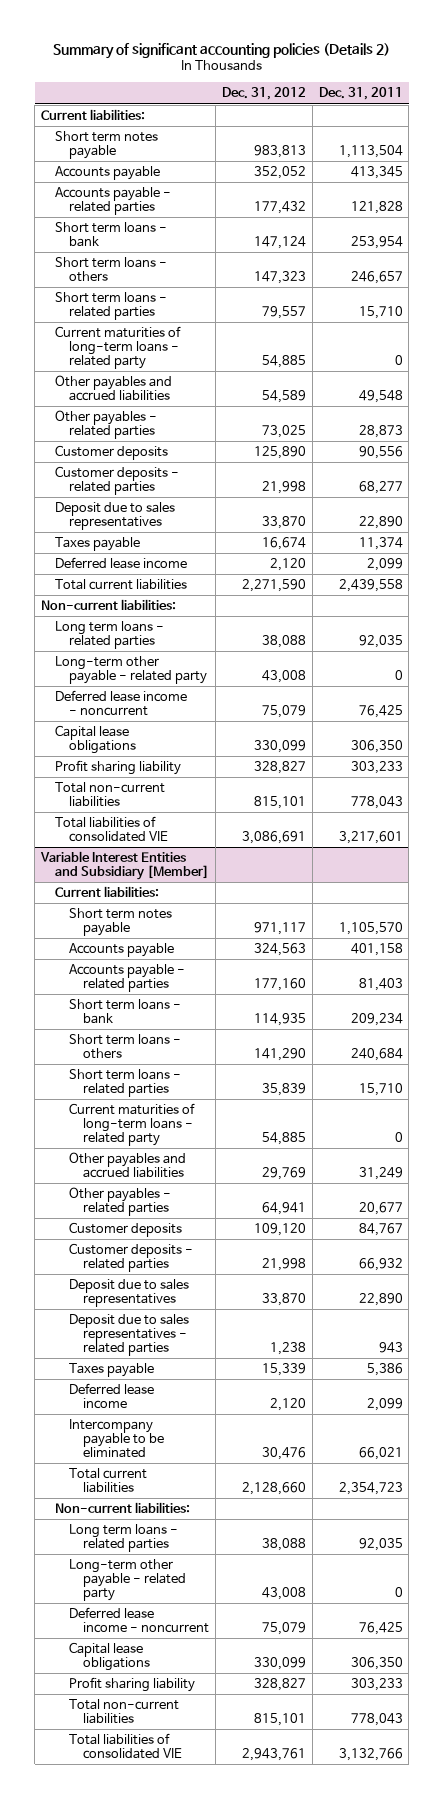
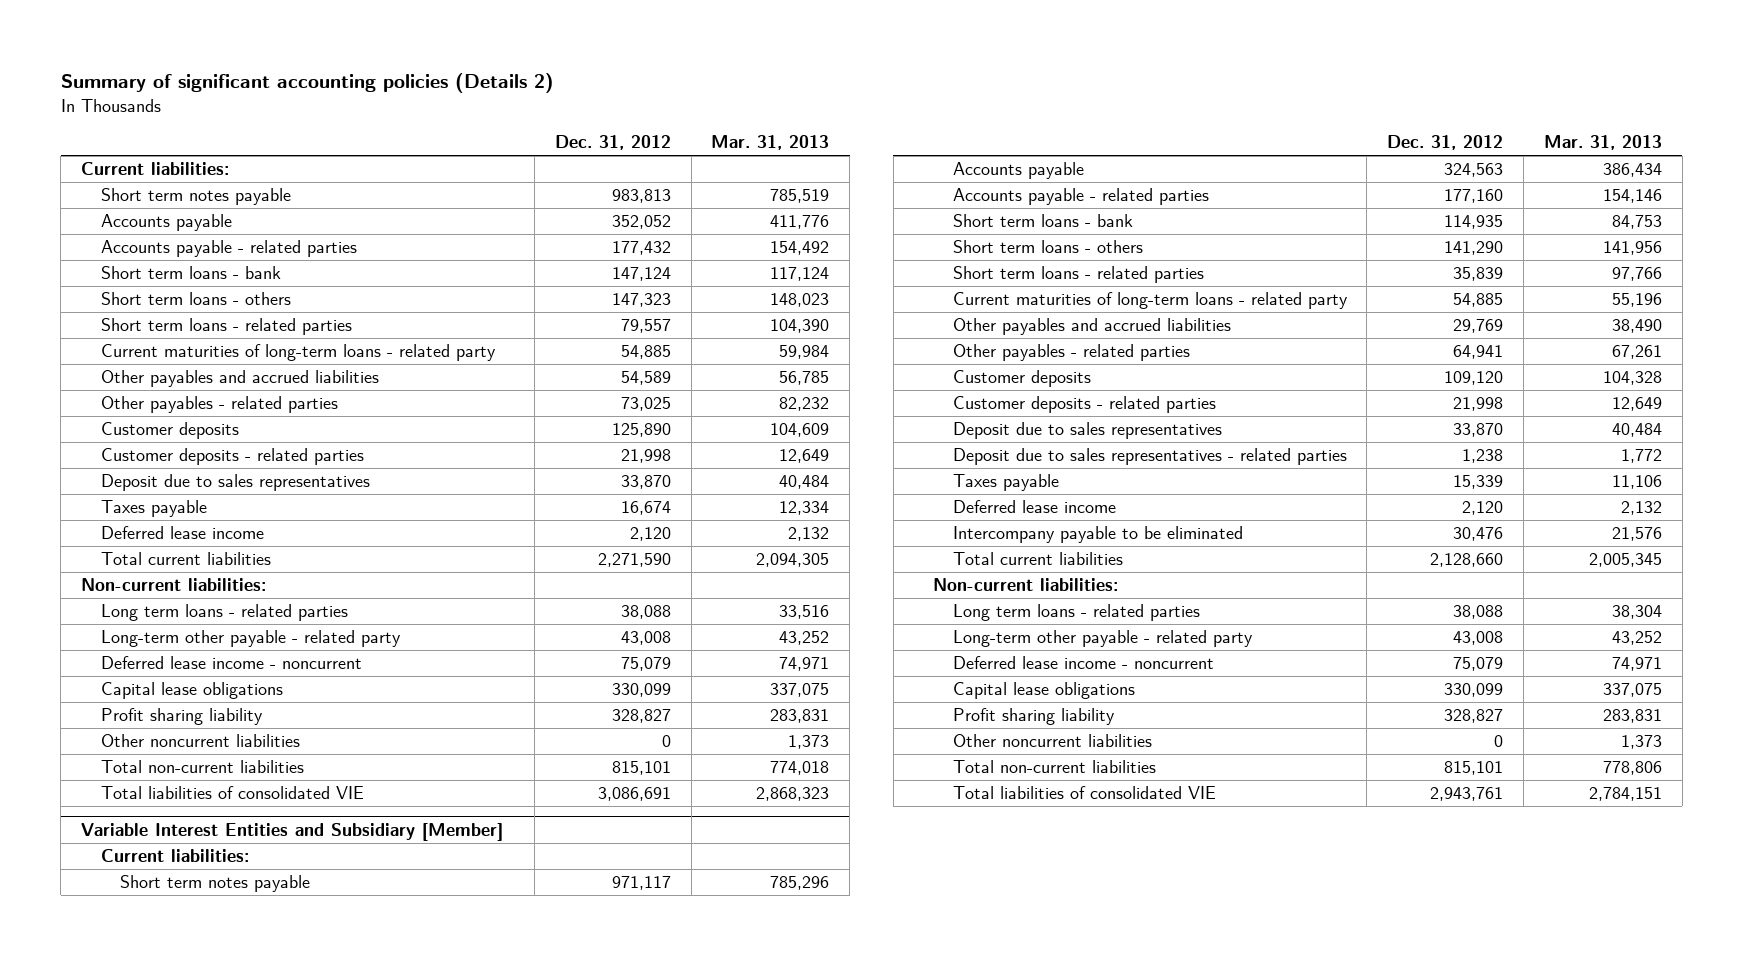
- | Dec. 31, 2012 | Dec. 31, 2011
+ | Dec. 31, 2012 | Mar. 31, 2013
+ Other noncurrent liabilities | 0 | 1,373
@ Variable Interest Entities and Subsidiary [Member]
+ Other noncurrent liabilities | 0 | 1,373

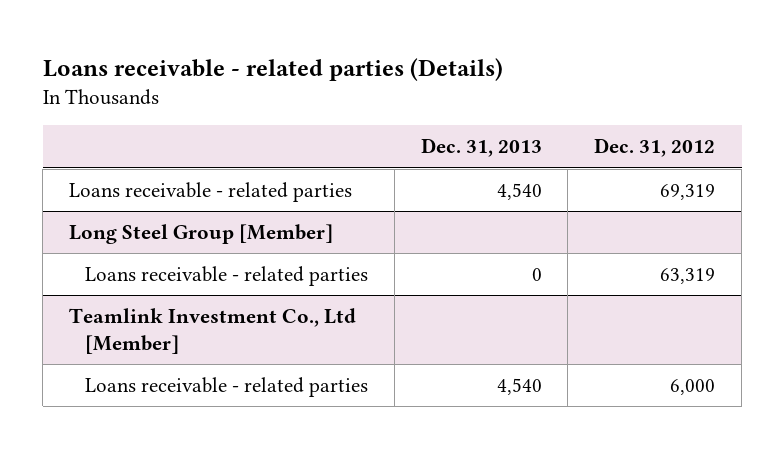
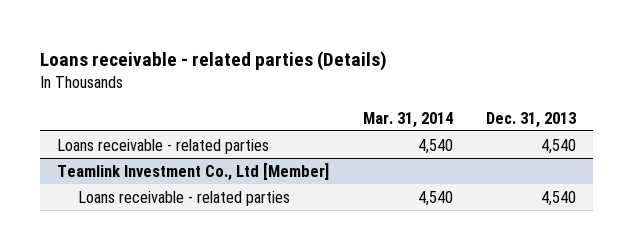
- | Dec. 31, 2013 | Dec. 31, 2012
+ | Mar. 31, 2014 | Dec. 31, 2013
- Long Steel Group [Member]
- Loans receivable - related parties | 0 | 63,319

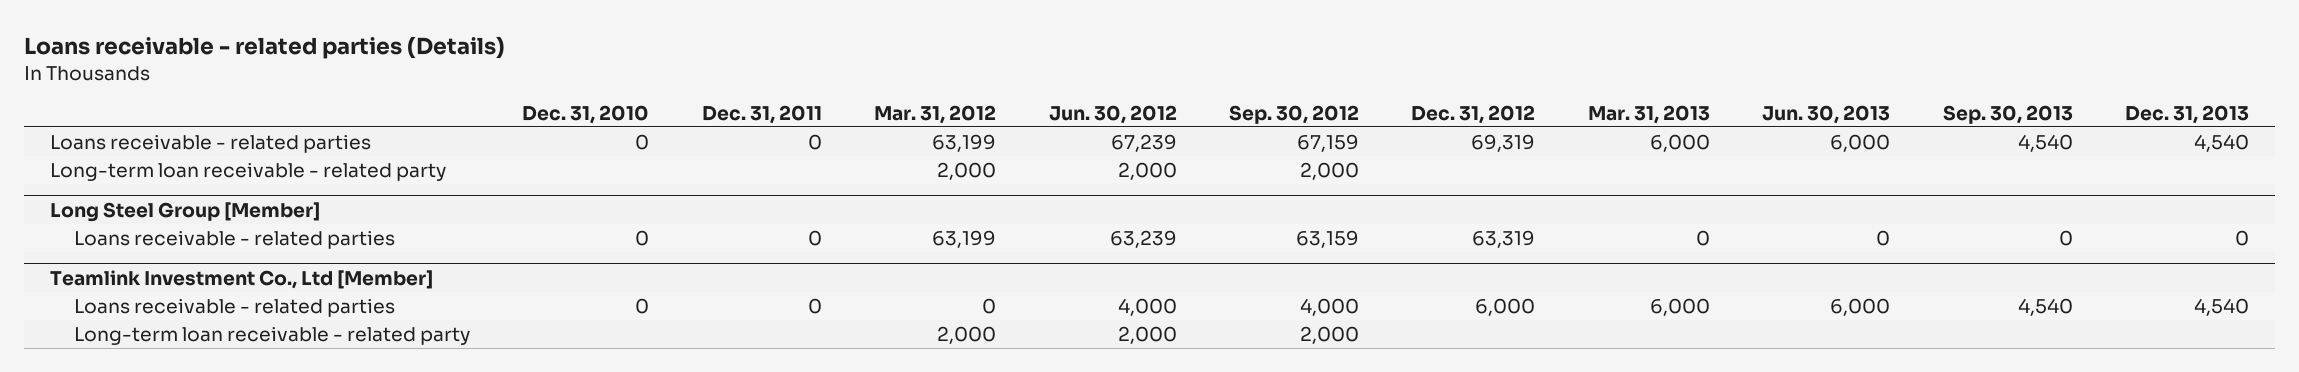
- | Mar. 31, 2014 | Dec. 31, 2013
+ | Dec. 31, 2010 | Dec. 31, 2011 | Mar. 31, 2012 | Jun. 30, 2012 | Sep. 30, 2012 | Dec. 31, 2012 | Mar. 31, 2013 | Jun. 30, 2013 | Sep. 30, 2013 | Dec. 31, 2013
+ Long-term loan receivable - related party | | | 2,000 | 2,000 | 2,000 | | | | |
+ Long Steel Group [Member]
+ Loans receivable - related parties | 0 | 0 | 63,199 | 63,239 | 63,159 | 63,319 | 0 | 0 | 0 | 0
@ Teamlink Investment Co., Ltd [Member]
+ Long-term loan receivable - related party | | | 2,000 | 2,000 | 2,000 | | | | |

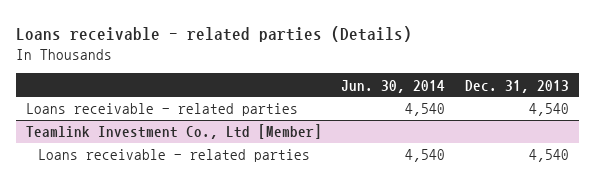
- | Dec. 31, 2010 | Dec. 31, 2011 | Mar. 31, 2012 | Jun. 30, 2012 | Sep. 30, 2012 | Dec. 31, 2012 | Mar. 31, 2013 | Jun. 30, 2013 | Sep. 30, 2013 | Dec. 31, 2013
+ | Jun. 30, 2014 | Dec. 31, 2013
- Long-term loan receivable - related party | | | 2,000 | 2,000 | 2,000 | | | | |
- Long Steel Group [Member]
- Loans receivable - related parties | 0 | 0 | 63,199 | 63,239 | 63,159 | 63,319 | 0 | 0 | 0 | 0
@ Teamlink Investment Co., Ltd [Member]
- Long-term loan receivable - related party | | | 2,000 | 2,000 | 2,000 | | | | |

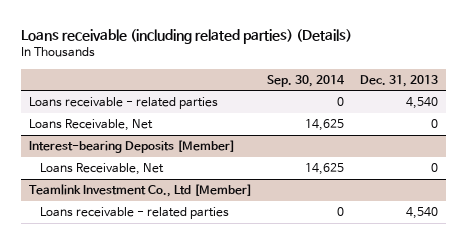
- Loans receivable - related parties (Details)
+ Loans receivable (including related parties) (Details)
- | Jun. 30, 2014 | Dec. 31, 2013
+ | Sep. 30, 2014 | Dec. 31, 2013
+ Loans Receivable, Net | 14,625 | 0
+ Interest-bearing Deposits [Member]
+ Loans Receivable, Net | 14,625 | 0

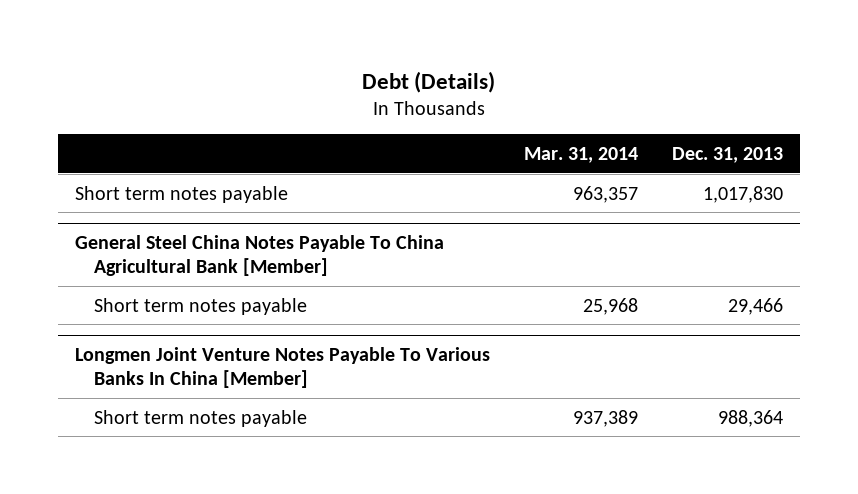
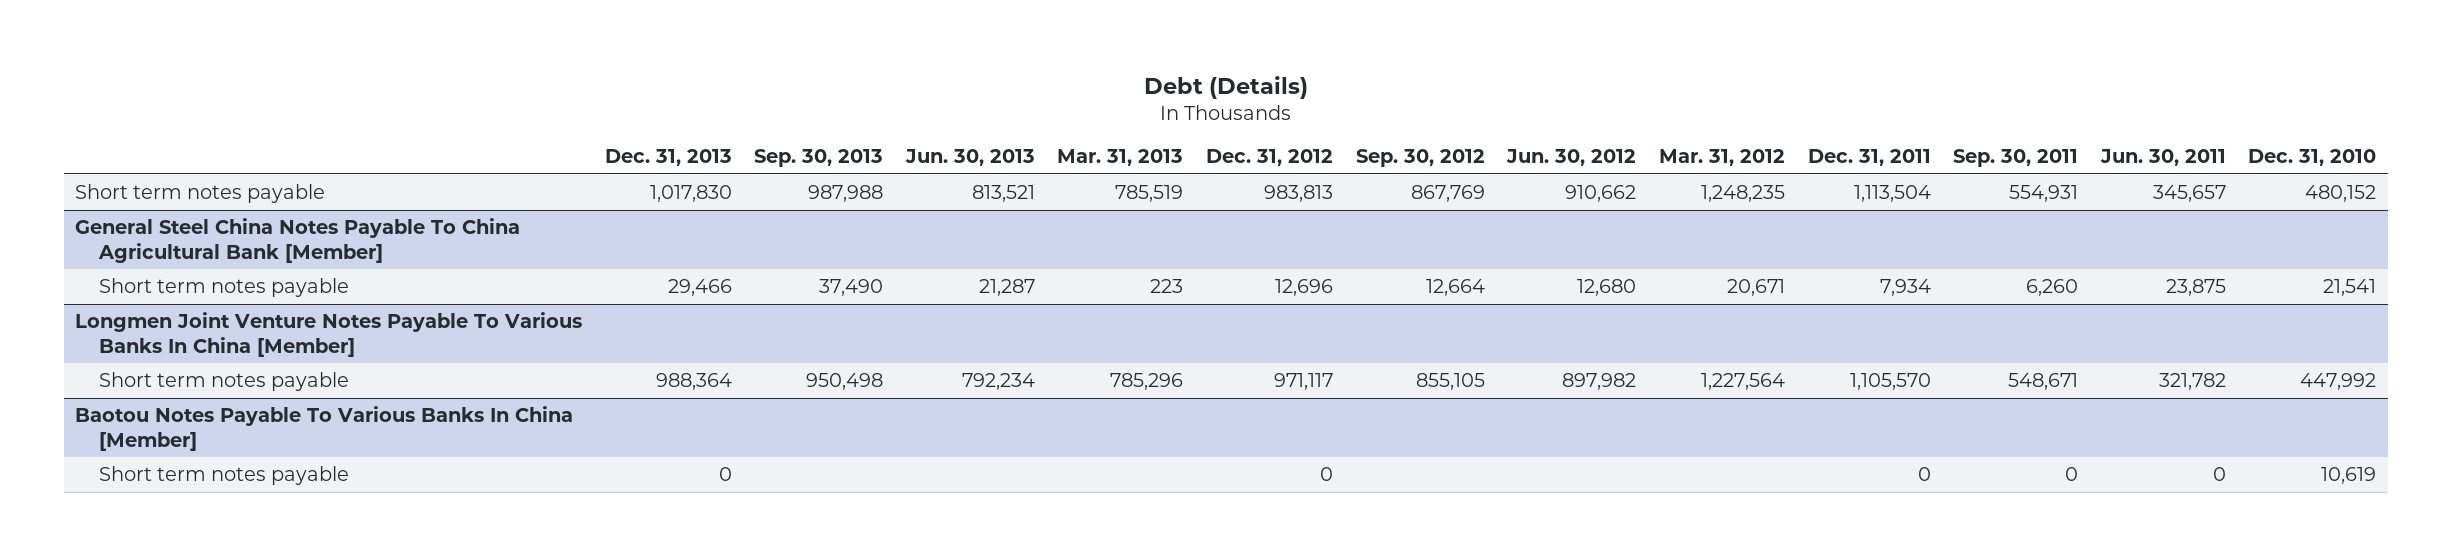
- | Mar. 31, 2014 | Dec. 31, 2013
+ | Dec. 31, 2013 | Sep. 30, 2013 | Jun. 30, 2013 | Mar. 31, 2013 | Dec. 31, 2012 | Sep. 30, 2012 | Jun. 30, 2012 | Mar. 31, 2012 | Dec. 31, 2011 | Sep. 30, 2011 | Jun. 30, 2011 | Dec. 31, 2010
+ Baotou Notes Payable To Various Banks In China [Member]
+ Short term notes payable | 0 | | | | 0 | | | | 0 | 0 | 0 | 10,619

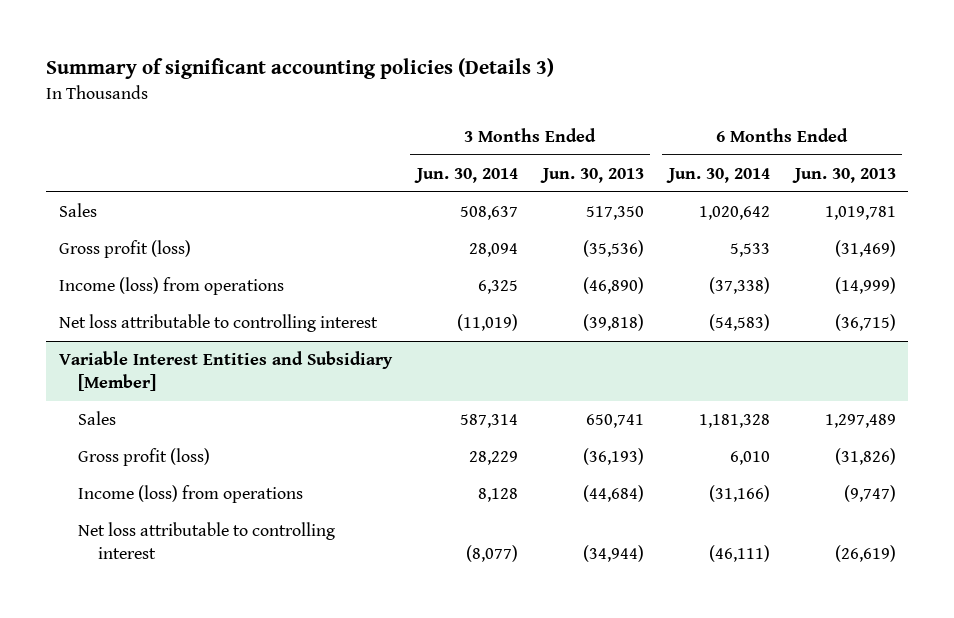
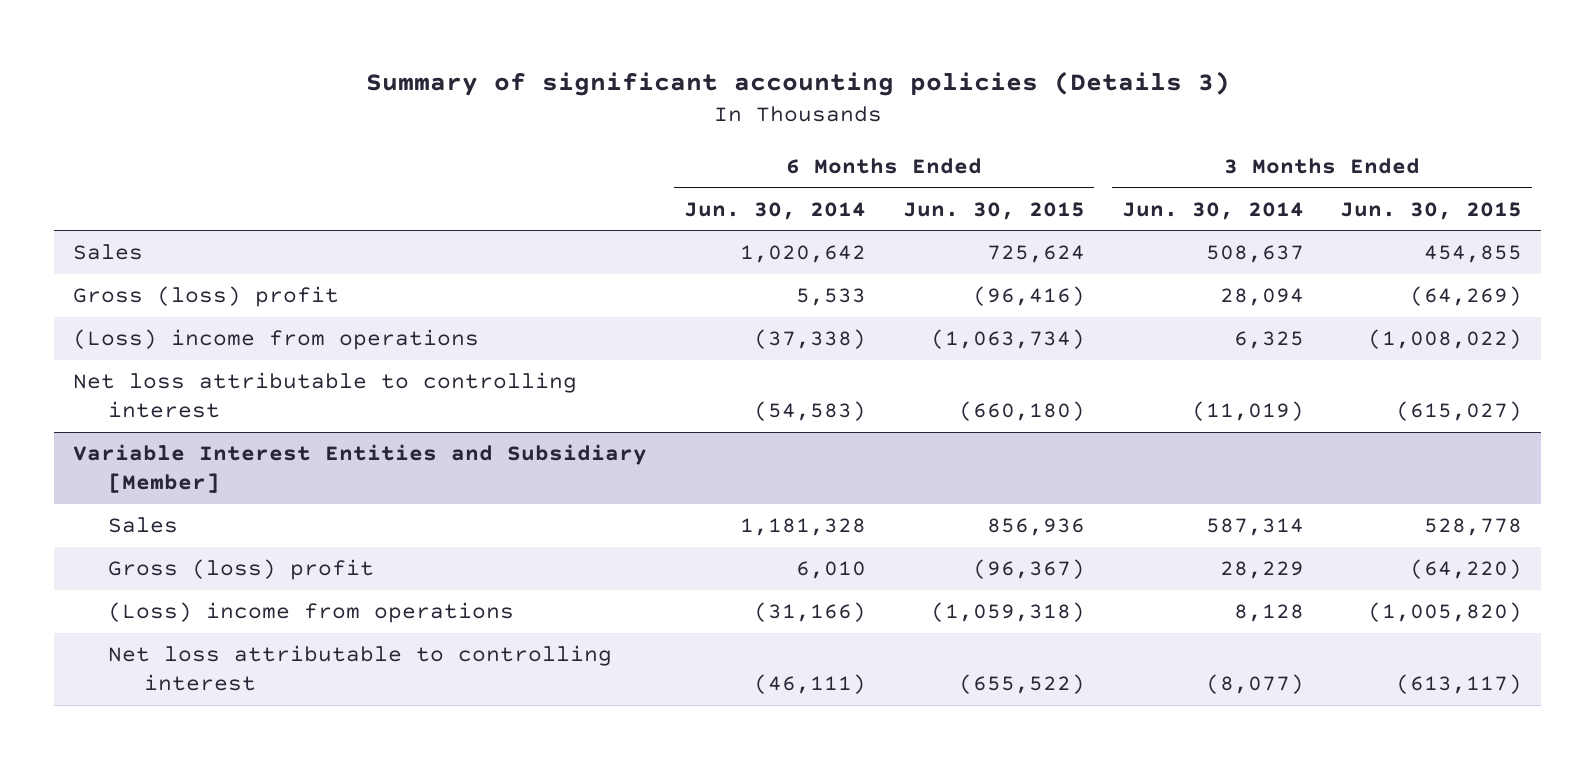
- | 3 Months Ended Jun. 30, 2014 | 3 Months Ended Jun. 30, 2013 | 6 Months Ended Jun. 30, 2014 | 6 Months Ended Jun. 30, 2013
+ | 6 Months Ended Jun. 30, 2014 | 6 Months Ended Jun. 30, 2015 | 3 Months Ended Jun. 30, 2014 | 3 Months Ended Jun. 30, 2015
- Gross profit (loss) | 28,094 | (35,536) | 5,533 | (31,469)
- Income (loss) from operations | 6,325 | (46,890) | (37,338) | (14,999)
+ Gross (loss) profit | 5,533 | (96,416) | 28,094 | (64,269)
+ (Loss) income from operations | (37,338) | (1,063,734) | 6,325 | (1,008,022)
@ Variable Interest Entities and Subsidiary [Member]
- Gross profit (loss) | 28,229 | (36,193) | 6,010 | (31,826)
- Income (loss) from operations | 8,128 | (44,684) | (31,166) | (9,747)
+ Gross (loss) profit | 6,010 | (96,367) | 28,229 | (64,220)
+ (Loss) income from operations | (31,166) | (1,059,318) | 8,128 | (1,005,820)

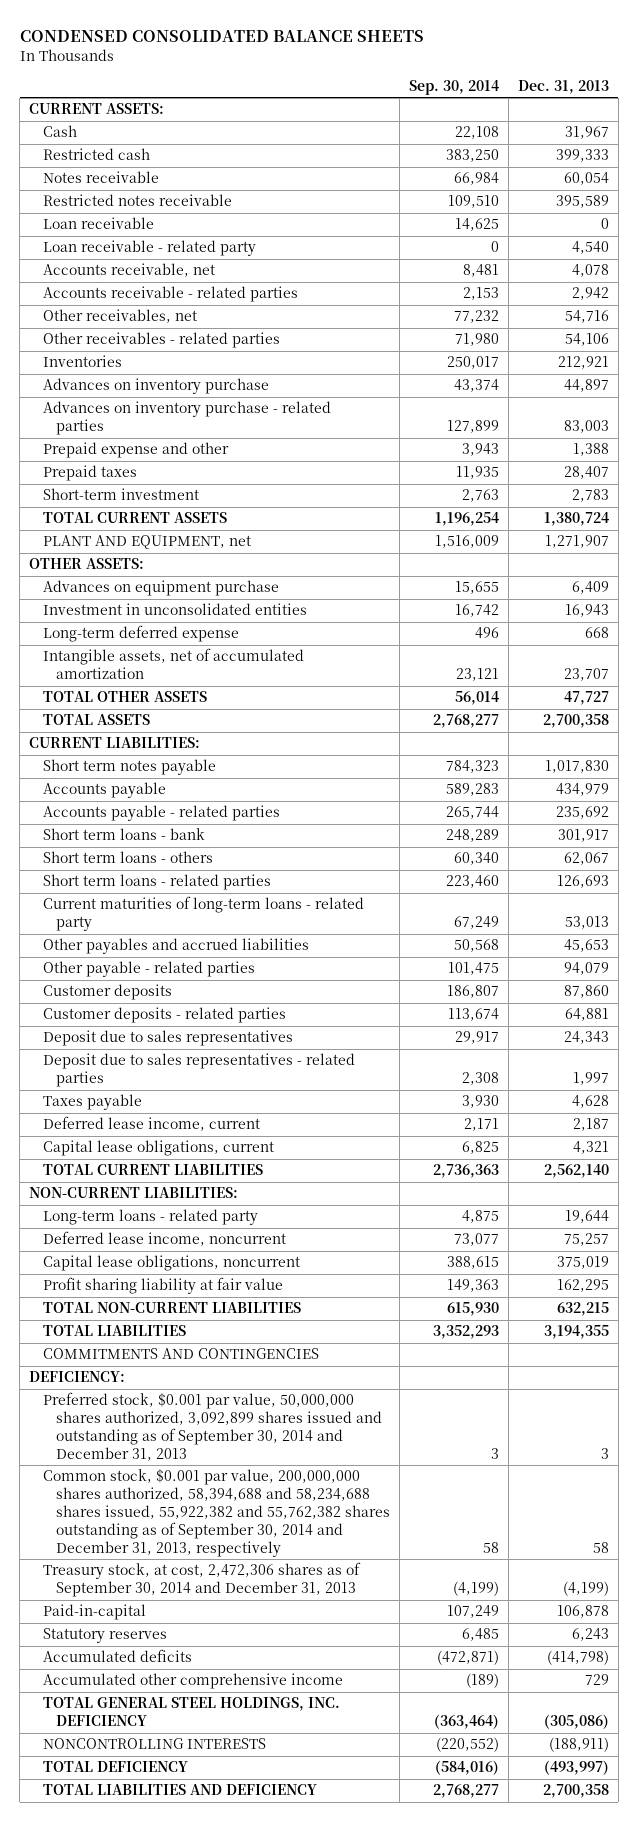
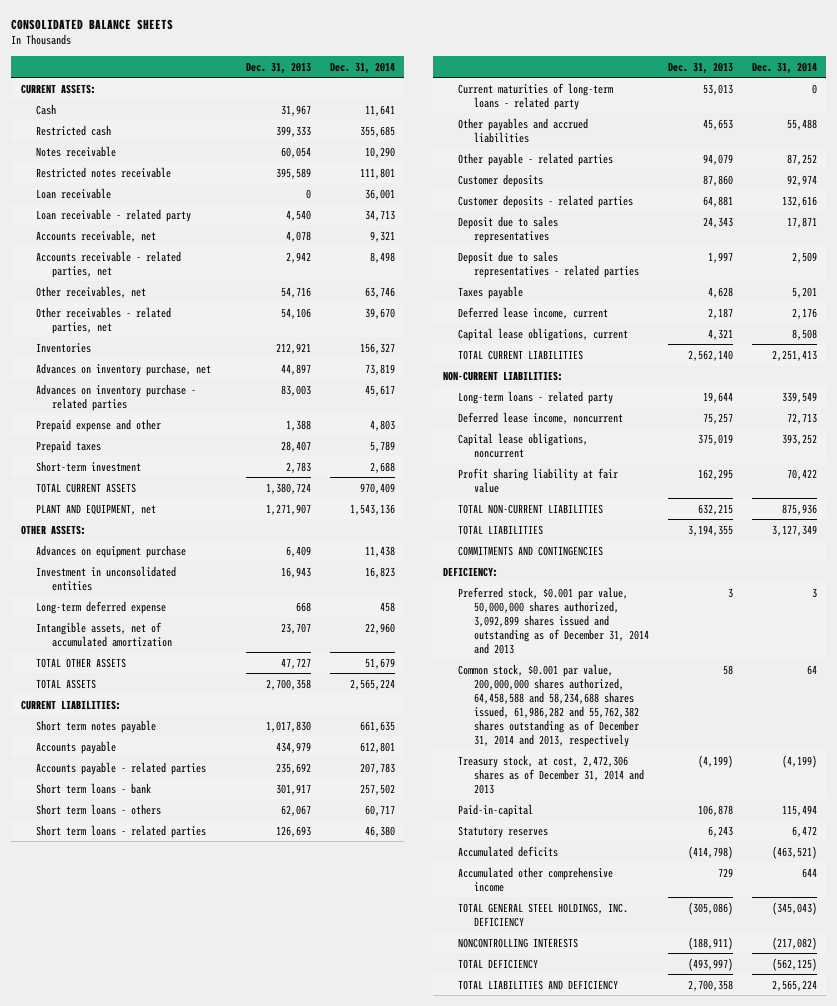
- CONDENSED CONSOLIDATED BALANCE SHEETS
+ CONSOLIDATED BALANCE SHEETS
- | Sep. 30, 2014 | Dec. 31, 2013
+ | Dec. 31, 2013 | Dec. 31, 2014
- Accounts receivable - related parties | 2,153 | 2,942
+ Accounts receivable - related parties, net | 2,942 | 8,498
- Other receivables - related parties | 71,980 | 54,106
+ Other receivables - related parties, net | 54,106 | 39,670
- Advances on inventory purchase | 43,374 | 44,897
+ Advances on inventory purchase, net | 44,897 | 73,819
- Preferred stock, $0.001 par value, 50,000,000 shares authorized, 3,092,899 shares issued and outstanding as of September 30, 2014 and December 31, 2013 | 3 | 3
- Common stock, $0.001 par value, 200,000,000 shares authorized, 58,394,688 and 58,234,688 shares issued, 55,922,382 and 55,762,382 shares outstanding as of September 30, 2014 and December 31, 2013, respectively | 58 | 58
- Treasury stock, at cost, 2,472,306 shares as of September 30, 2014 and December 31, 2013 | (4,199) | (4,199)
+ Preferred stock, $0.001 par value, 50,000,000 shares authorized, 3,092,899 shares issued and outstanding as of December 31, 2014 and 2013 | 3 | 3
+ Common stock, $0.001 par value, 200,000,000 shares authorized, 64,458,588 and 58,234,688 shares issued, 61,986,282 and 55,762,382 shares outstanding as of December 31, 2014 and 2013, respectively | 58 | 64
+ Treasury stock, at cost, 2,472,306 shares as of December 31, 2014 and 2013 | (4,199) | (4,199)

